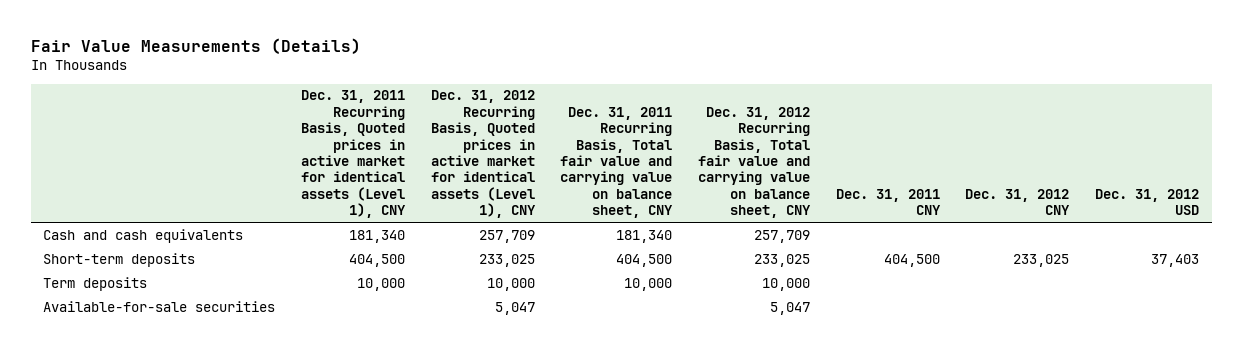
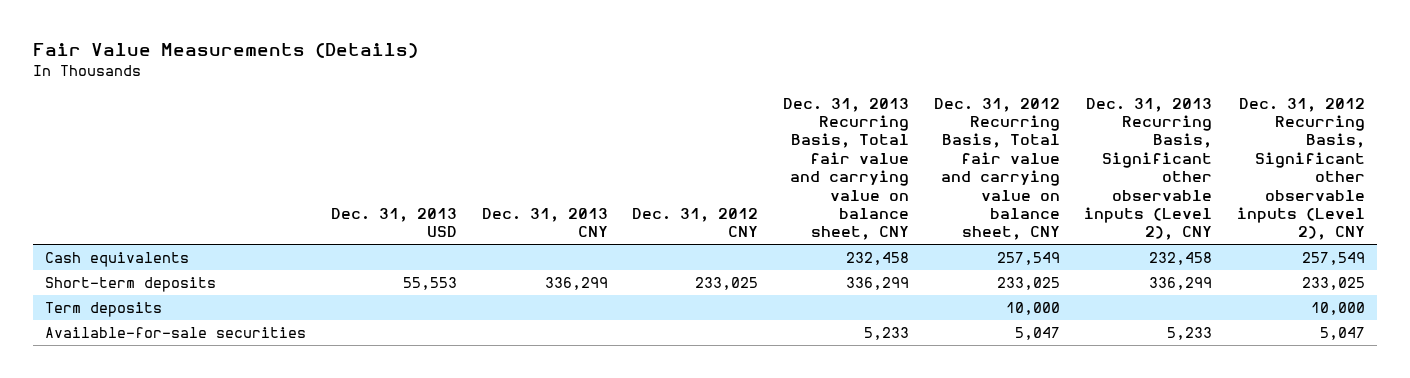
- | Dec. 31, 2011 Recurring Basis, Quoted prices in active market for identical assets (Level 1), CNY | Dec. 31, 2012 Recurring Basis, Quoted prices in active market for identical assets (Level 1), CNY | Dec. 31, 2011 Recurring Basis, Total fair value and carrying value on balance sheet, CNY | Dec. 31, 2012 Recurring Basis, Total fair value and carrying value on balance sheet, CNY | Dec. 31, 2011 CNY | Dec. 31, 2012 CNY | Dec. 31, 2012 USD
+ | Dec. 31, 2013 USD | Dec. 31, 2013 CNY | Dec. 31, 2012 CNY | Dec. 31, 2013 Recurring Basis, Total fair value and carrying value on balance sheet, CNY | Dec. 31, 2012 Recurring Basis, Total fair value and carrying value on balance sheet, CNY | Dec. 31, 2013 Recurring Basis, Significant other observable inputs (Level 2), CNY | Dec. 31, 2012 Recurring Basis, Significant other observable inputs (Level 2), CNY
- Cash and cash equivalents | 181,340 | 257,709 | 181,340 | 257,709 | | |
+ Cash equivalents | | | | 232,458 | 257,549 | 232,458 | 257,549

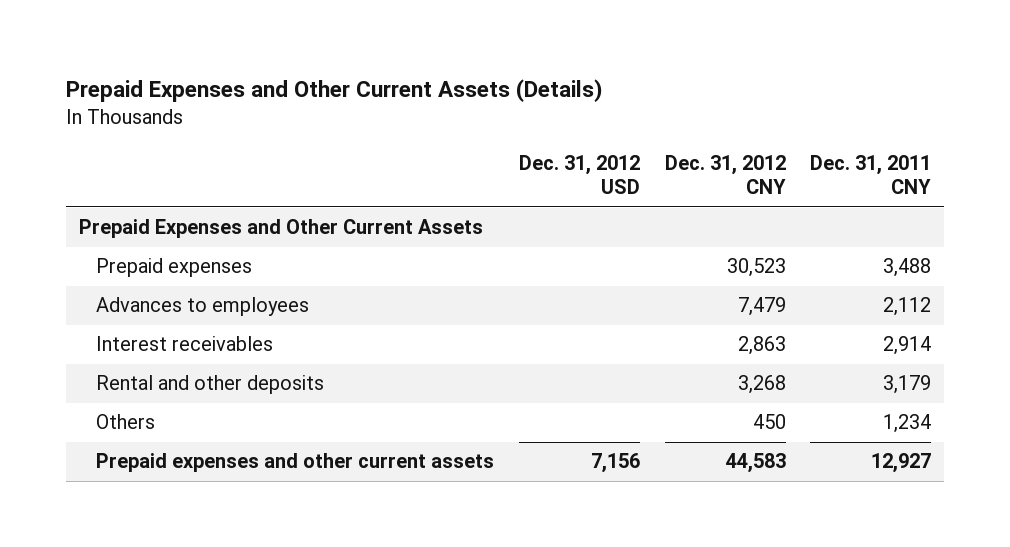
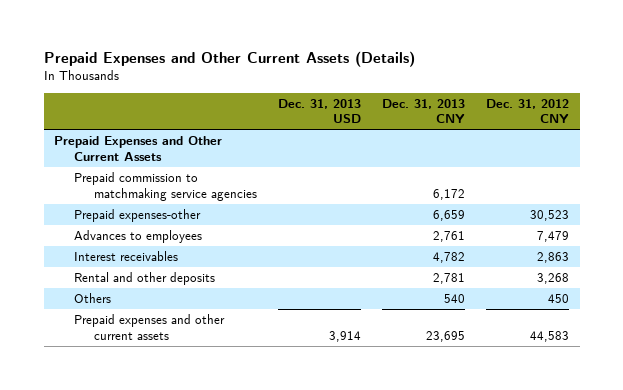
- | Dec. 31, 2012 USD | Dec. 31, 2012 CNY | Dec. 31, 2011 CNY
+ | Dec. 31, 2013 USD | Dec. 31, 2013 CNY | Dec. 31, 2012 CNY
- Prepaid expenses | | 30,523 | 3,488
+ Prepaid commission to matchmaking service agencies | | 6,172 |
+ Prepaid expenses-other | | 6,659 | 30,523

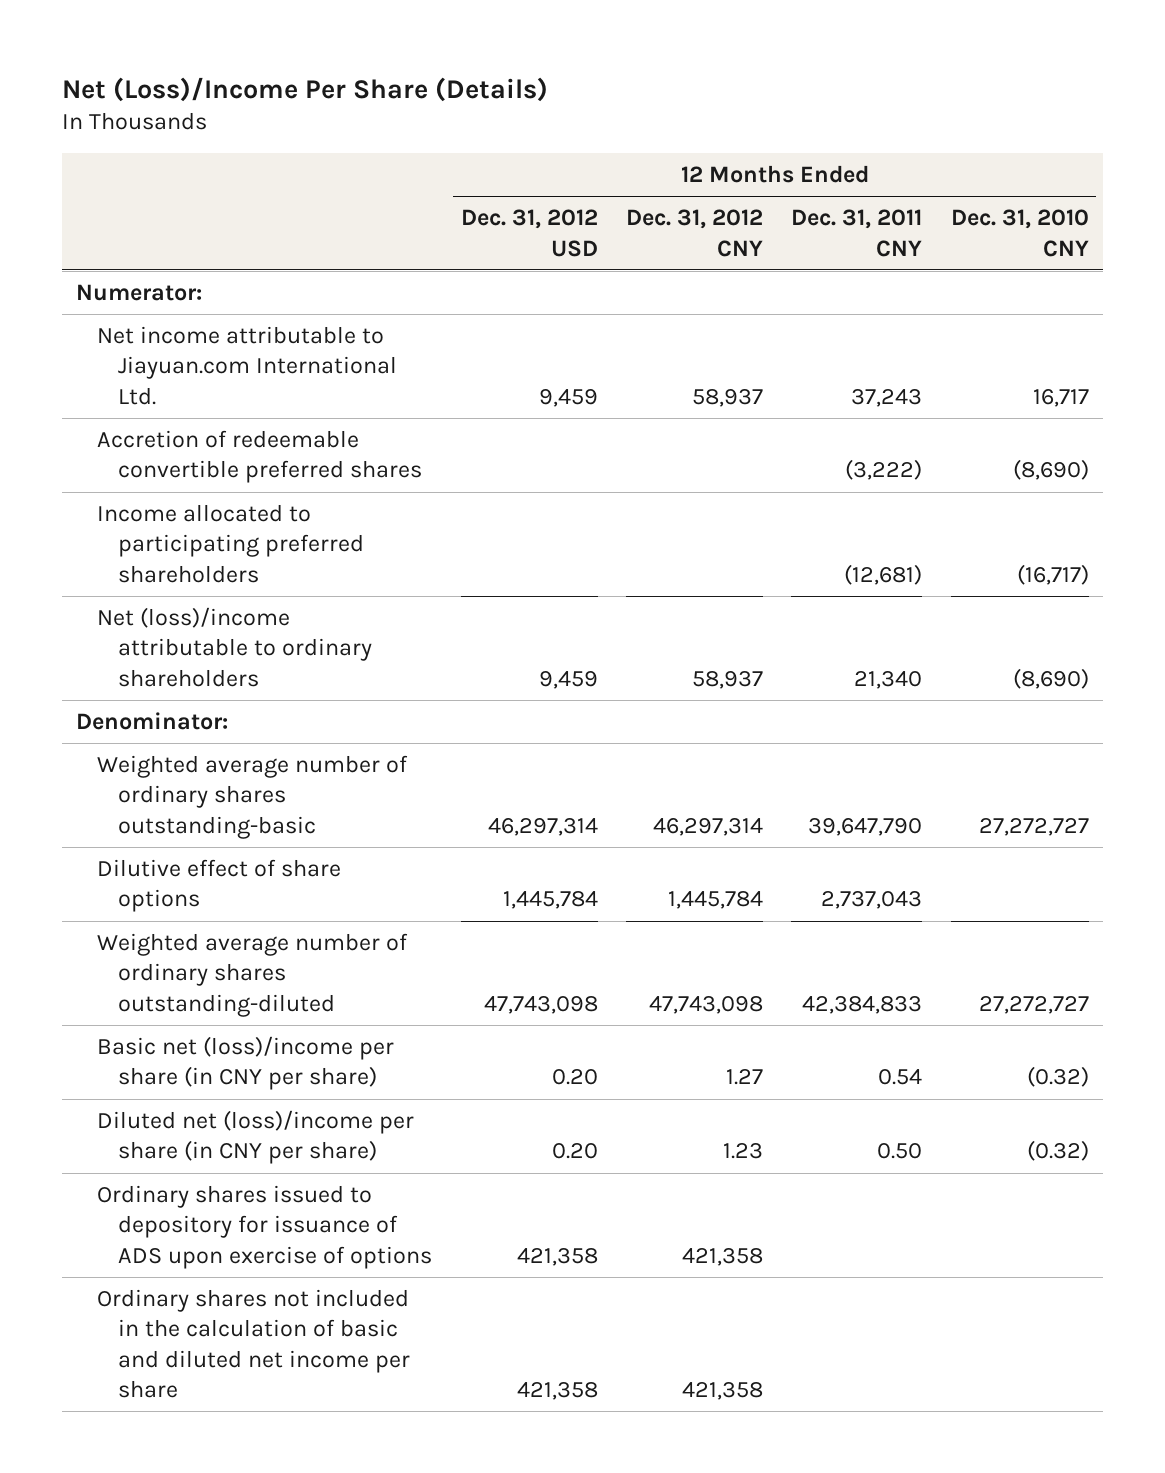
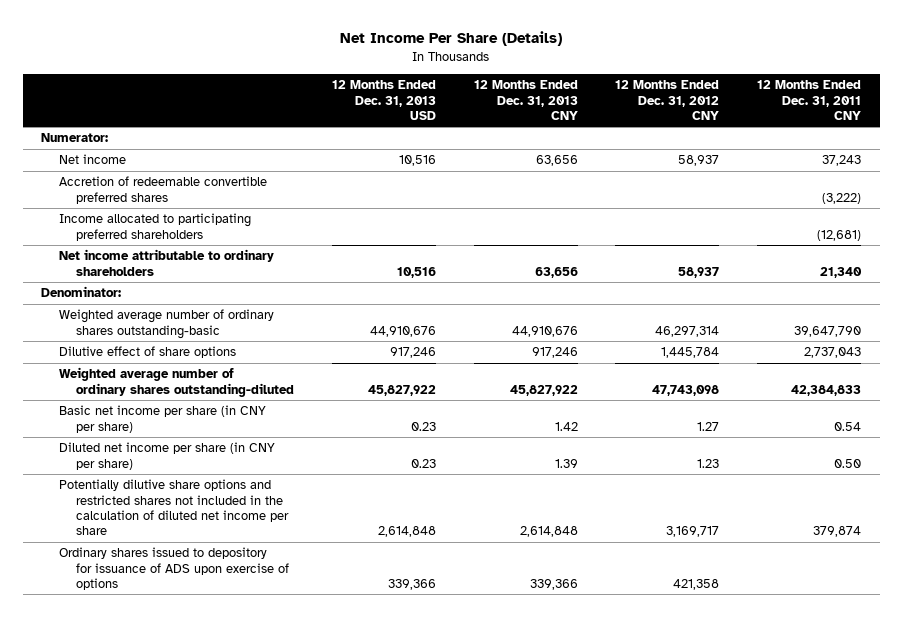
- Net (Loss)/Income Per Share (Details)
+ Net Income Per Share (Details)
- | 12 Months Ended Dec. 31, 2012 USD | 12 Months Ended Dec. 31, 2012 CNY | 12 Months Ended Dec. 31, 2011 CNY | 12 Months Ended Dec. 31, 2010 CNY
+ | 12 Months Ended Dec. 31, 2013 USD | 12 Months Ended Dec. 31, 2013 CNY | 12 Months Ended Dec. 31, 2012 CNY | 12 Months Ended Dec. 31, 2011 CNY
- Net income attributable to Jiayuan.com International Ltd. | 9,459 | 58,937 | 37,243 | 16,717
+ Net income | 10,516 | 63,656 | 58,937 | 37,243
- Net (loss)/income attributable to ordinary shareholders | 9,459 | 58,937 | 21,340 | (8,690)
+ Net income attributable to ordinary shareholders | 10,516 | 63,656 | 58,937 | 21,340
- Basic net (loss)/income per share (in CNY per share) | 0.20 | 1.27 | 0.54 | (0.32)
- Diluted net (loss)/income per share (in CNY per share) | 0.20 | 1.23 | 0.50 | (0.32)
+ Basic net income per share (in CNY per share) | 0.23 | 1.42 | 1.27 | 0.54
+ Diluted net income per share (in CNY per share) | 0.23 | 1.39 | 1.23 | 0.50
+ Potentially dilutive share options and restricted shares not included in the calculation of diluted net income per share | 2,614,848 | 2,614,848 | 3,169,717 | 379,874
- Ordinary shares not included in the calculation of basic and diluted net income per share | 421,358 | 421,358 | |

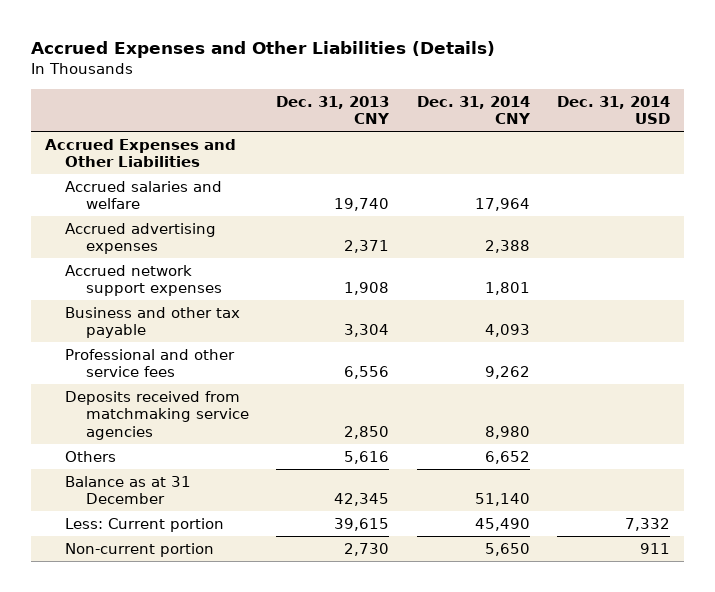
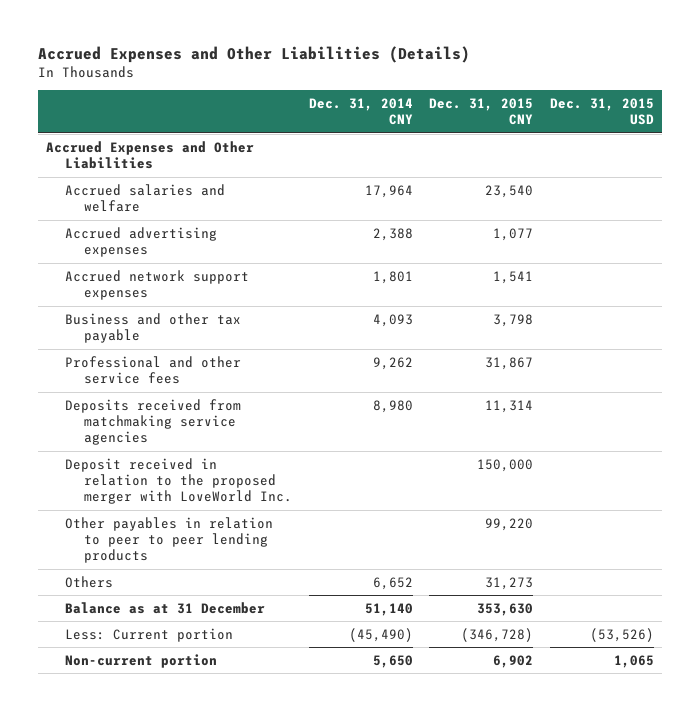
- | Dec. 31, 2013 CNY | Dec. 31, 2014 CNY | Dec. 31, 2014 USD
+ | Dec. 31, 2014 CNY | Dec. 31, 2015 CNY | Dec. 31, 2015 USD
+ Deposit received in relation to the proposed merger with LoveWorld Inc. | | 150,000 |
+ Other payables in relation to peer to peer lending products | | 99,220 |
- Less: Current portion | 39,615 | 45,490 | 7,332
+ Less: Current portion | (45,490) | (346,728) | (53,526)

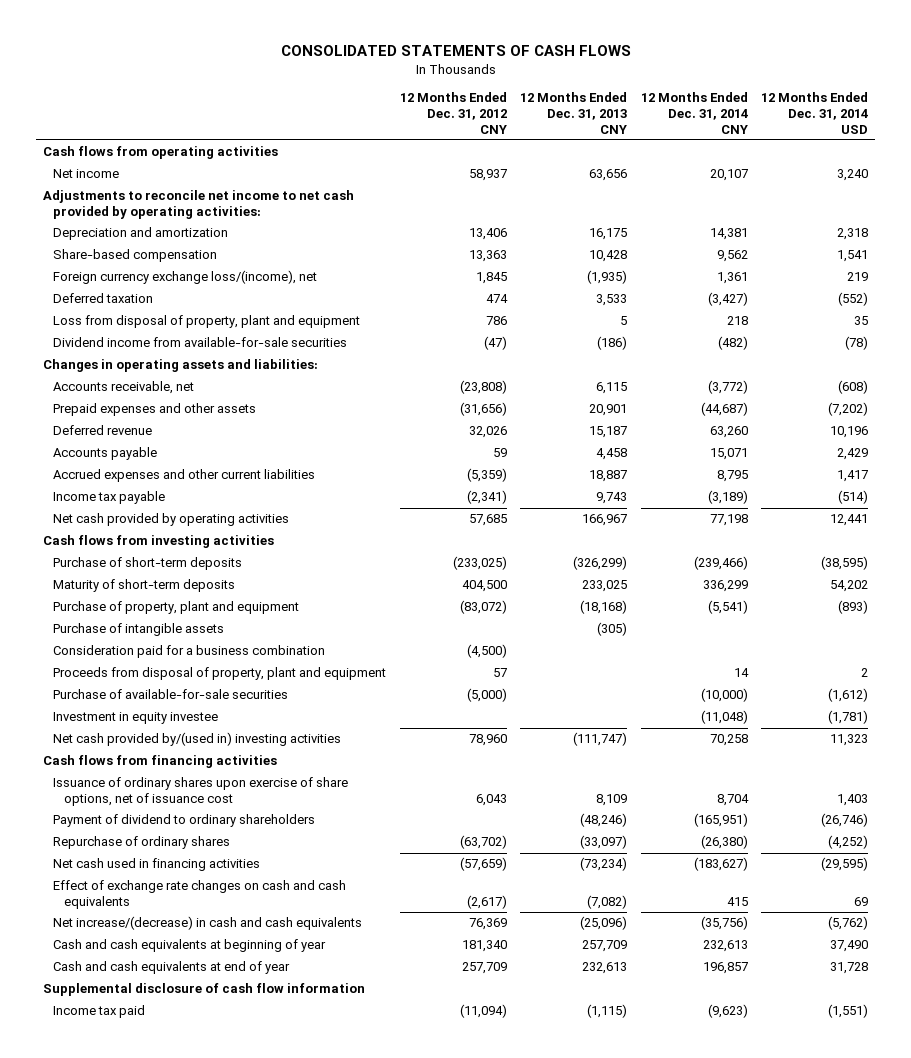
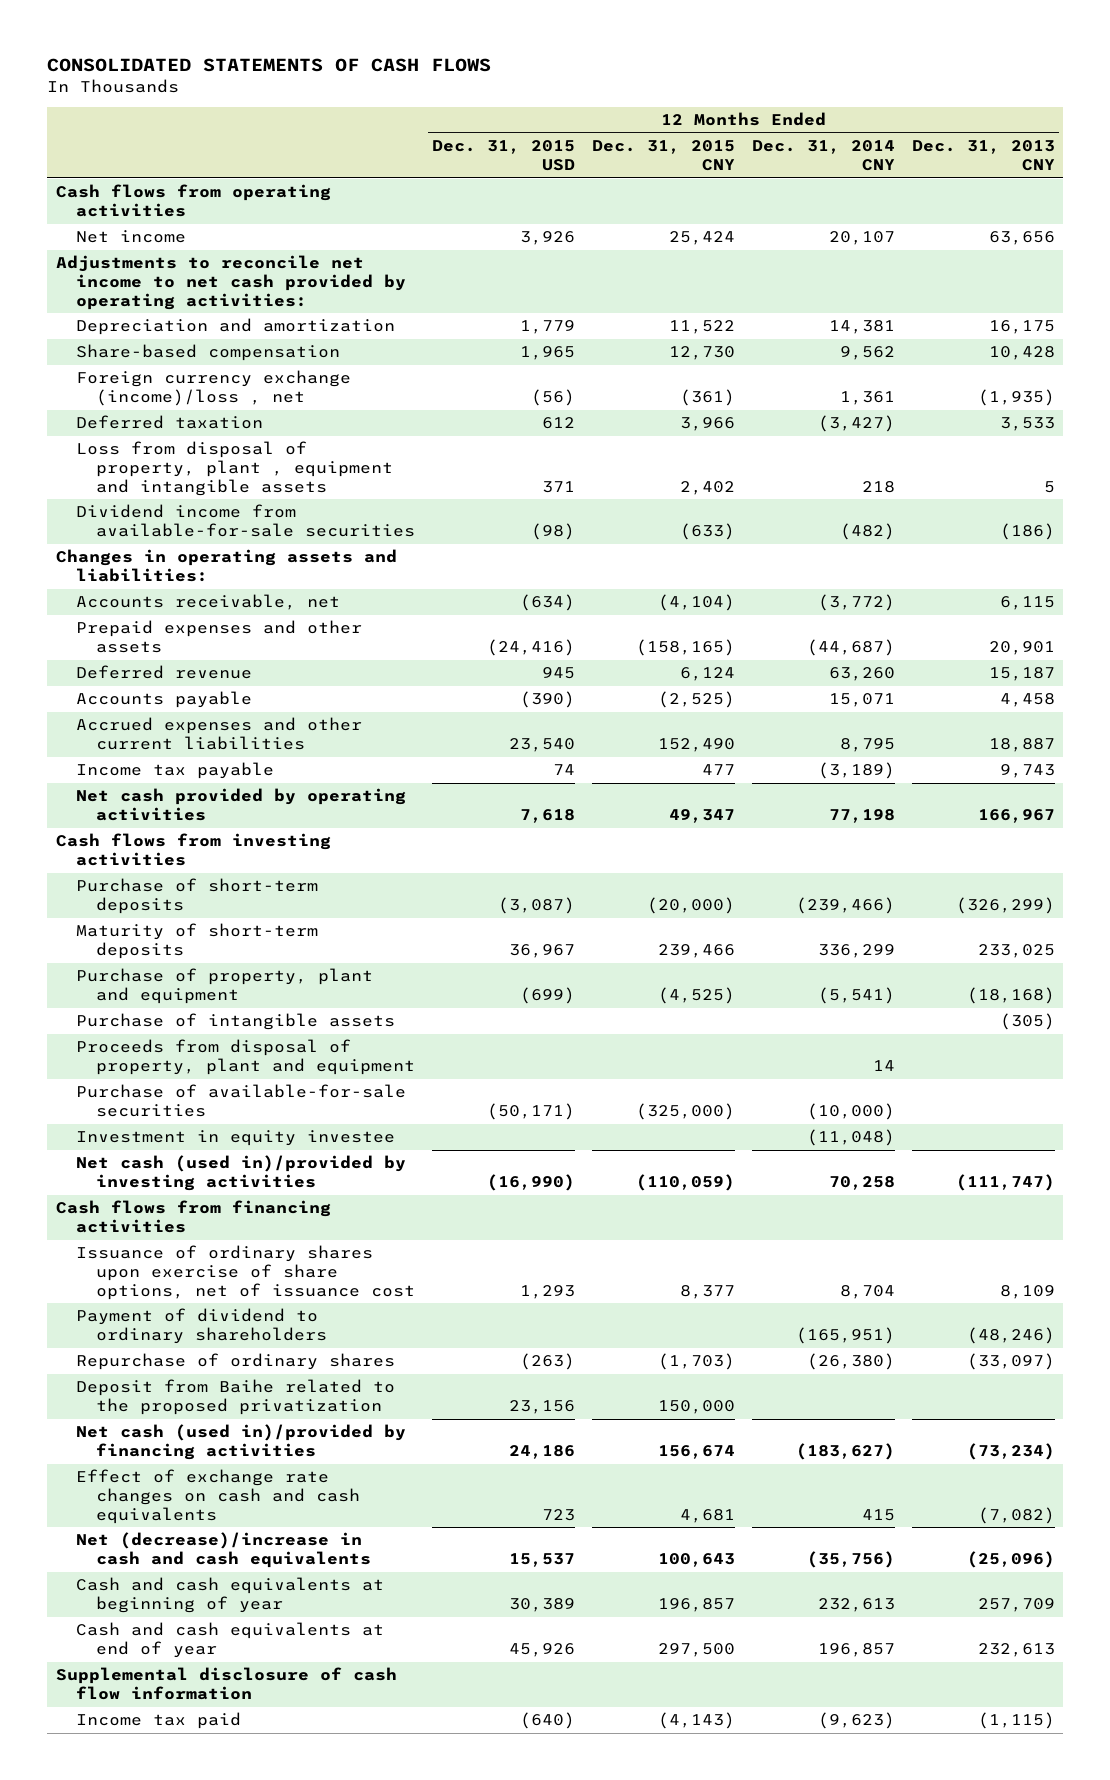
- | 12 Months Ended Dec. 31, 2012 CNY | 12 Months Ended Dec. 31, 2013 CNY | 12 Months Ended Dec. 31, 2014 CNY | 12 Months Ended Dec. 31, 2014 USD
+ | 12 Months Ended Dec. 31, 2015 USD | 12 Months Ended Dec. 31, 2015 CNY | 12 Months Ended Dec. 31, 2014 CNY | 12 Months Ended Dec. 31, 2013 CNY
- Foreign currency exchange loss/(income), net | 1,845 | (1,935) | 1,361 | 219
+ Foreign currency exchange (income)/loss , net | (56) | (361) | 1,361 | (1,935)
- Loss from disposal of property, plant and equipment | 786 | 5 | 218 | 35
+ Loss from disposal of property, plant , equipment and intangible assets | 371 | 2,402 | 218 | 5
- Consideration paid for a business combination | (4,500) | | |
- Net cash provided by/(used in) investing activities | 78,960 | (111,747) | 70,258 | 11,323
+ Net cash (used in)/provided by investing activities | (16,990) | (110,059) | 70,258 | (111,747)
- Net cash used in financing activities | (57,659) | (73,234) | (183,627) | (29,595)
+ Deposit from Baihe related to the proposed privatization | 23,156 | 150,000 | |
+ Net cash (used in)/provided by financing activities | 24,186 | 156,674 | (183,627) | (73,234)
- Net increase/(decrease) in cash and cash equivalents | 76,369 | (25,096) | (35,756) | (5,762)
+ Net (decrease)/increase in cash and cash equivalents | 15,537 | 100,643 | (35,756) | (25,096)

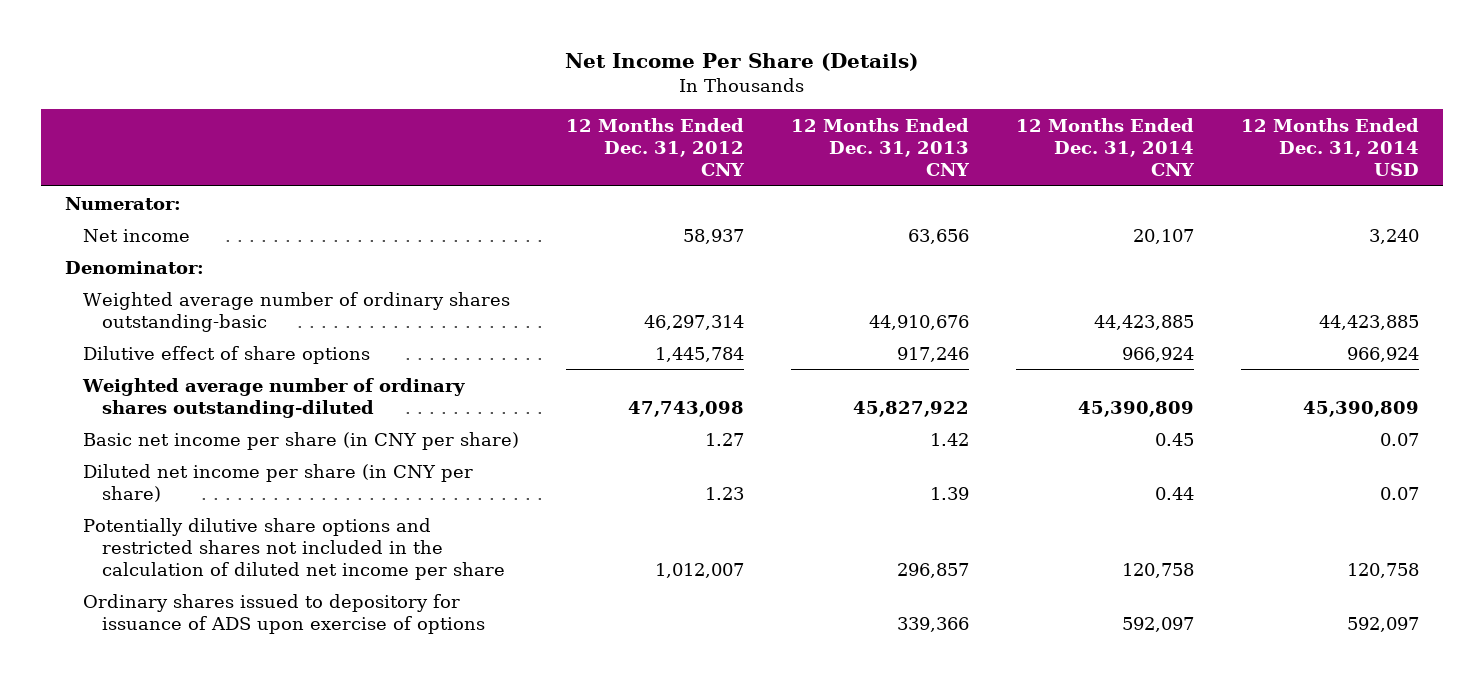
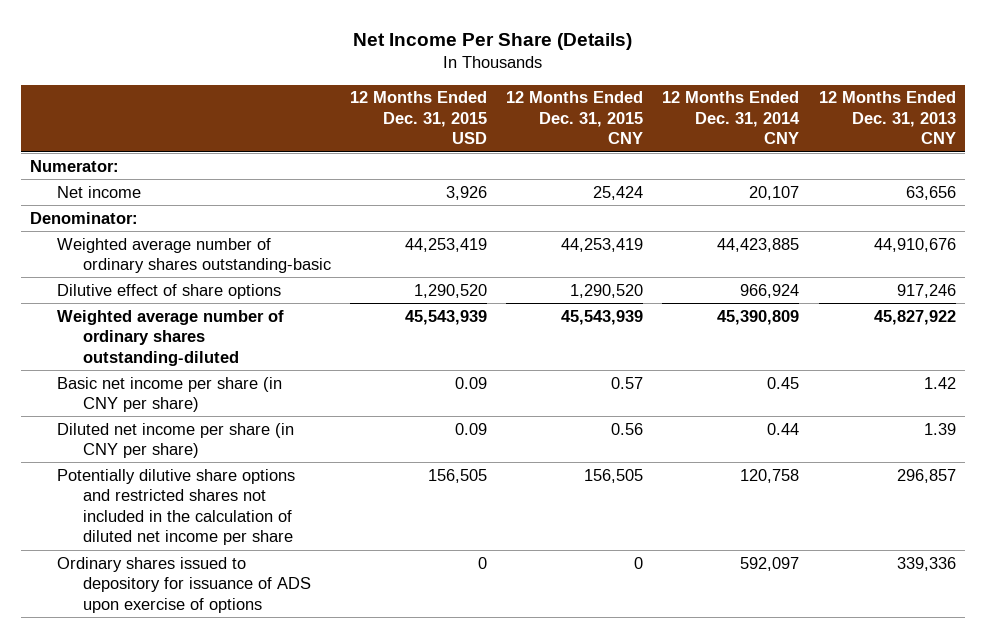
- | 12 Months Ended Dec. 31, 2012 CNY | 12 Months Ended Dec. 31, 2013 CNY | 12 Months Ended Dec. 31, 2014 CNY | 12 Months Ended Dec. 31, 2014 USD
+ | 12 Months Ended Dec. 31, 2015 USD | 12 Months Ended Dec. 31, 2015 CNY | 12 Months Ended Dec. 31, 2014 CNY | 12 Months Ended Dec. 31, 2013 CNY
- Ordinary shares issued to depository for issuance of ADS upon exercise of options | | 339,366 | 592,097 | 592,097
+ Ordinary shares issued to depository for issuance of ADS upon exercise of options | 0 | 0 | 592,097 | 339,336

